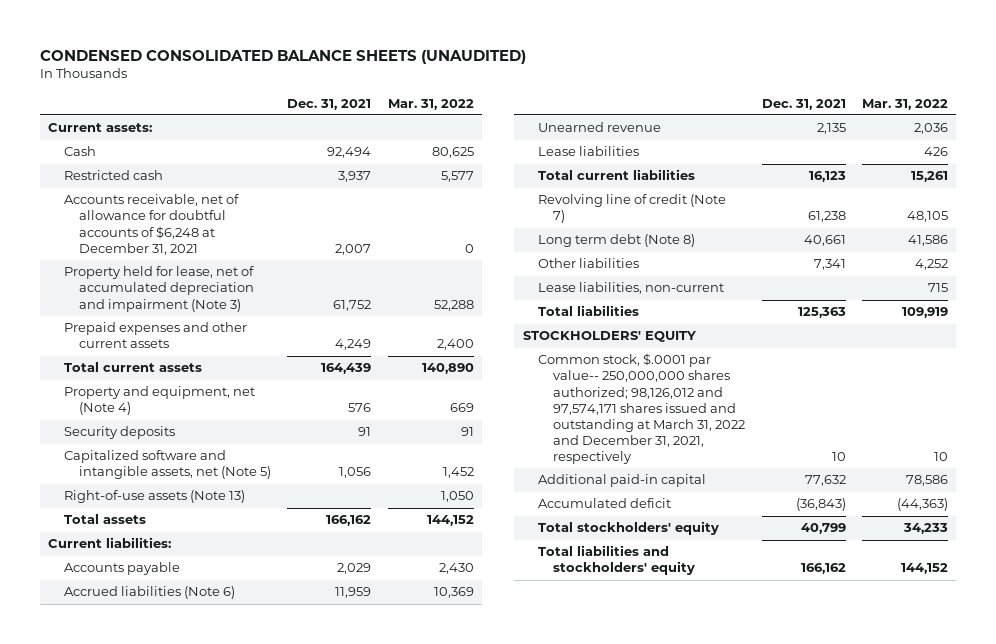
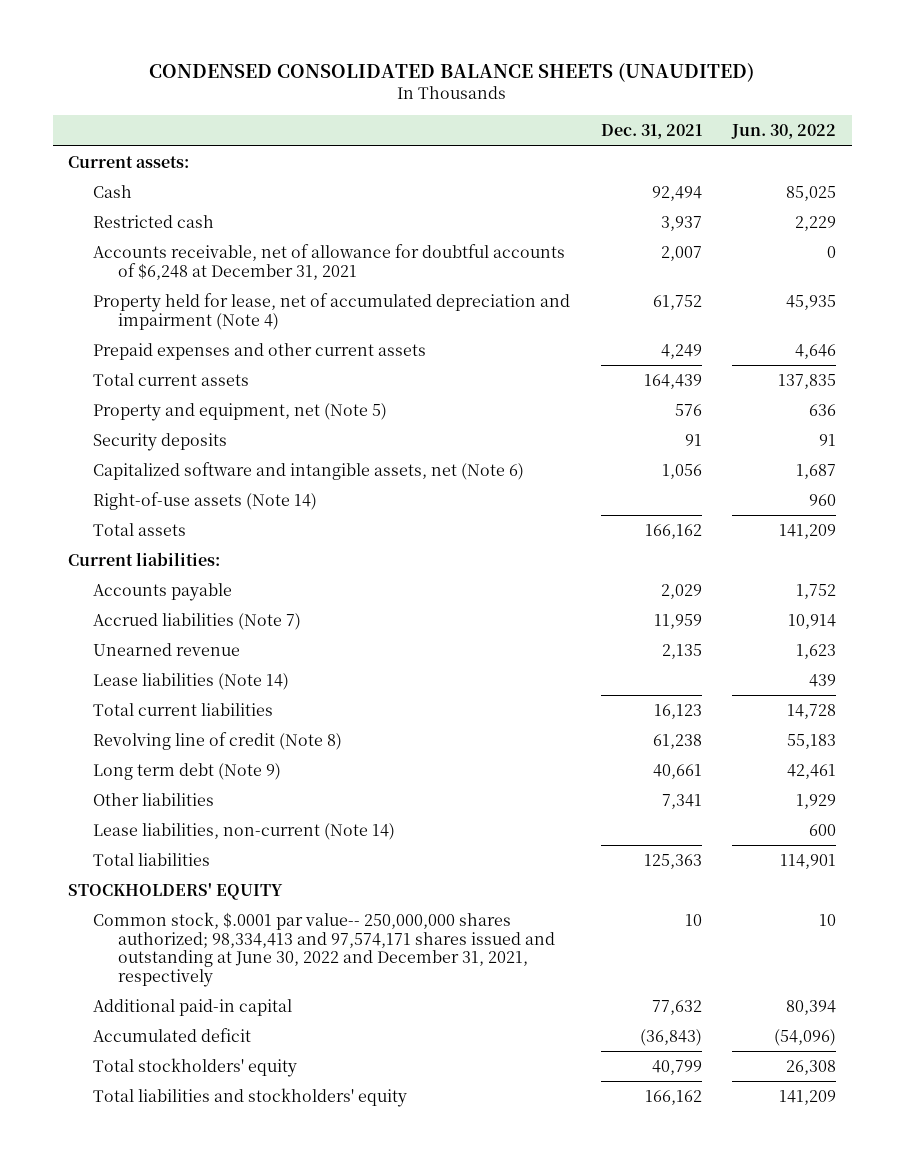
- | Dec. 31, 2021 | Mar. 31, 2022
+ | Dec. 31, 2021 | Jun. 30, 2022
- Property held for lease, net of accumulated depreciation and impairment (Note 3) | 61,752 | 52,288
+ Property held for lease, net of accumulated depreciation and impairment (Note 4) | 61,752 | 45,935
- Property and equipment, net (Note 4) | 576 | 669
+ Property and equipment, net (Note 5) | 576 | 636
- Capitalized software and intangible assets, net (Note 5) | 1,056 | 1,452
- Right-of-use assets (Note 13) | | 1,050
+ Capitalized software and intangible assets, net (Note 6) | 1,056 | 1,687
+ Right-of-use assets (Note 14) | | 960
- Accrued liabilities (Note 6) | 11,959 | 10,369
+ Accrued liabilities (Note 7) | 11,959 | 10,914
- Lease liabilities | | 426
+ Lease liabilities (Note 14) | | 439
- Revolving line of credit (Note 7) | 61,238 | 48,105
- Long term debt (Note 8) | 40,661 | 41,586
+ Revolving line of credit (Note 8) | 61,238 | 55,183
+ Long term debt (Note 9) | 40,661 | 42,461
- Lease liabilities, non-current | | 715
+ Lease liabilities, non-current (Note 14) | | 600
- Common stock, $.0001 par value-- 250,000,000 shares authorized; 98,126,012 and 97,574,171 shares issued and outstanding at March 31, 2022 and December 31, 2021, respectively | 10 | 10
+ Common stock, $.0001 par value-- 250,000,000 shares authorized; 98,334,413 and 97,574,171 shares issued and outstanding at June 30, 2022 and December 31, 2021, respectively | 10 | 10

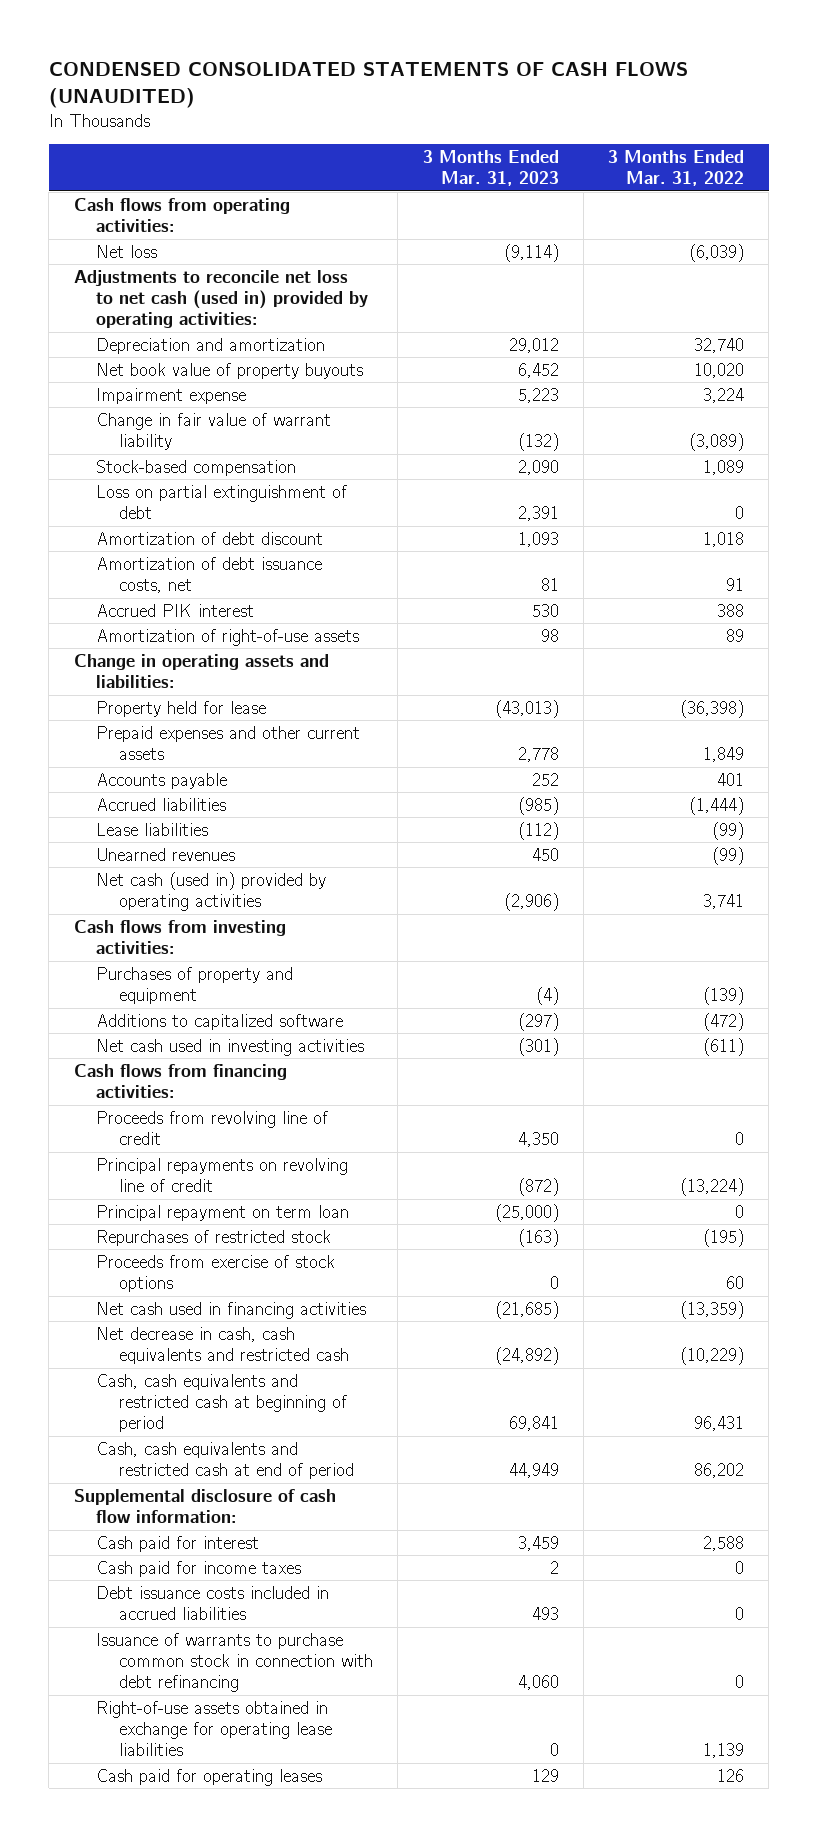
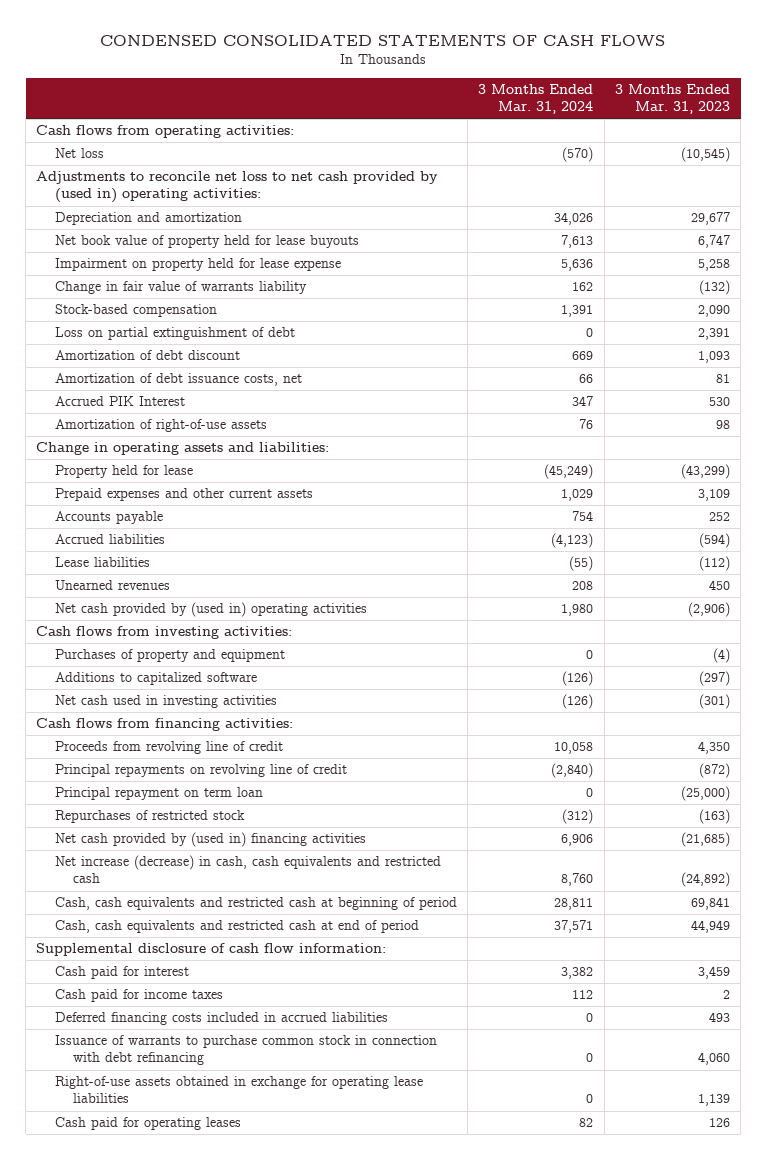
- CONDENSED CONSOLIDATED STATEMENTS OF CASH FLOWS (UNAUDITED)
+ CONDENSED CONSOLIDATED STATEMENTS OF CASH FLOWS
- | 3 Months Ended Mar. 31, 2023 | 3 Months Ended Mar. 31, 2022
+ | 3 Months Ended Mar. 31, 2024 | 3 Months Ended Mar. 31, 2023
- Net loss | (9,114) | (6,039)
- Adjustments to reconcile net loss to net cash (used in) provided by operating activities:
- Depreciation and amortization | 29,012 | 32,740
- Net book value of property buyouts | 6,452 | 10,020
- Impairment expense | 5,223 | 3,224
- Change in fair value of warrant liability | (132) | (3,089)
+ Net loss | (570) | (10,545)
+ Adjustments to reconcile net loss to net cash provided by (used in) operating activities:
+ Depreciation and amortization | 34,026 | 29,677
+ Net book value of property held for lease buyouts | 7,613 | 6,747
+ Impairment on property held for lease expense | 5,636 | 5,258
+ Change in fair value of warrants liability | 162 | (132)
- Accrued PIK interest | 530 | 388
+ Accrued PIK Interest | 347 | 530
- Property held for lease | (43,013) | (36,398)
- Prepaid expenses and other current assets | 2,778 | 1,849
+ Property held for lease | (45,249) | (43,299)
+ Prepaid expenses and other current assets | 1,029 | 3,109
- Accrued liabilities | (985) | (1,444)
+ Accrued liabilities | (4,123) | (594)
- Net cash (used in) provided by operating activities | (2,906) | 3,741
+ Net cash provided by (used in) operating activities | 1,980 | (2,906)
- Proceeds from exercise of stock options | 0 | 60
- Net cash used in financing activities | (21,685) | (13,359)
- Net decrease in cash, cash equivalents and restricted cash | (24,892) | (10,229)
+ Net cash provided by (used in) financing activities | 6,906 | (21,685)
+ Net increase (decrease) in cash, cash equivalents and restricted cash | 8,760 | (24,892)
- Debt issuance costs included in accrued liabilities | 493 | 0
+ Deferred financing costs included in accrued liabilities | 0 | 493
- Right-of-use assets obtained in exchange for operating lease liabilities | 0 | 1,139
- Cash paid for operating leases | 129 | 126
+ Right-of-use assets obtained in exchange for operating lease liabilities | 0 | 1,139
+ Cash paid for operating leases | 82 | 126

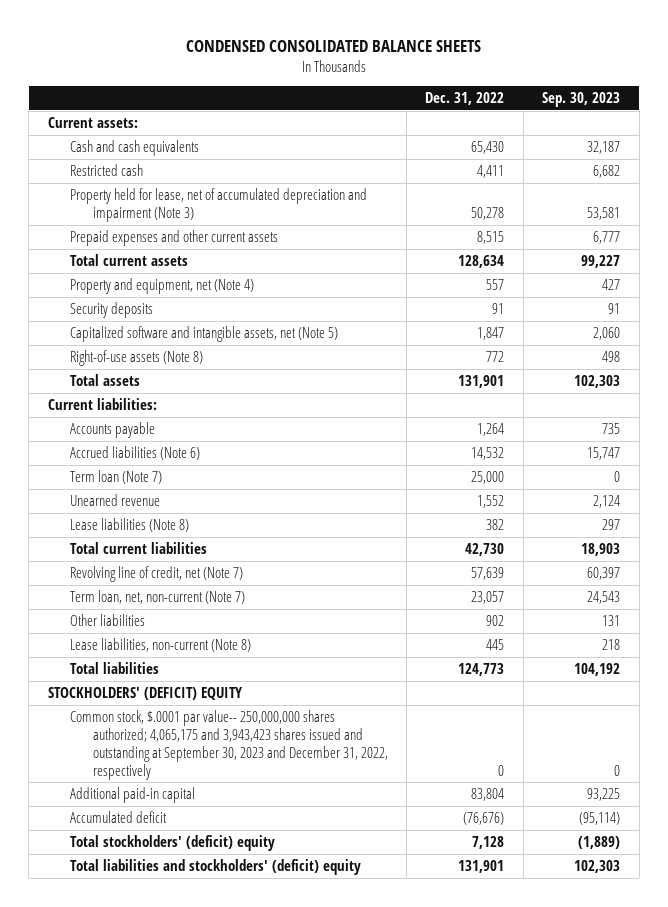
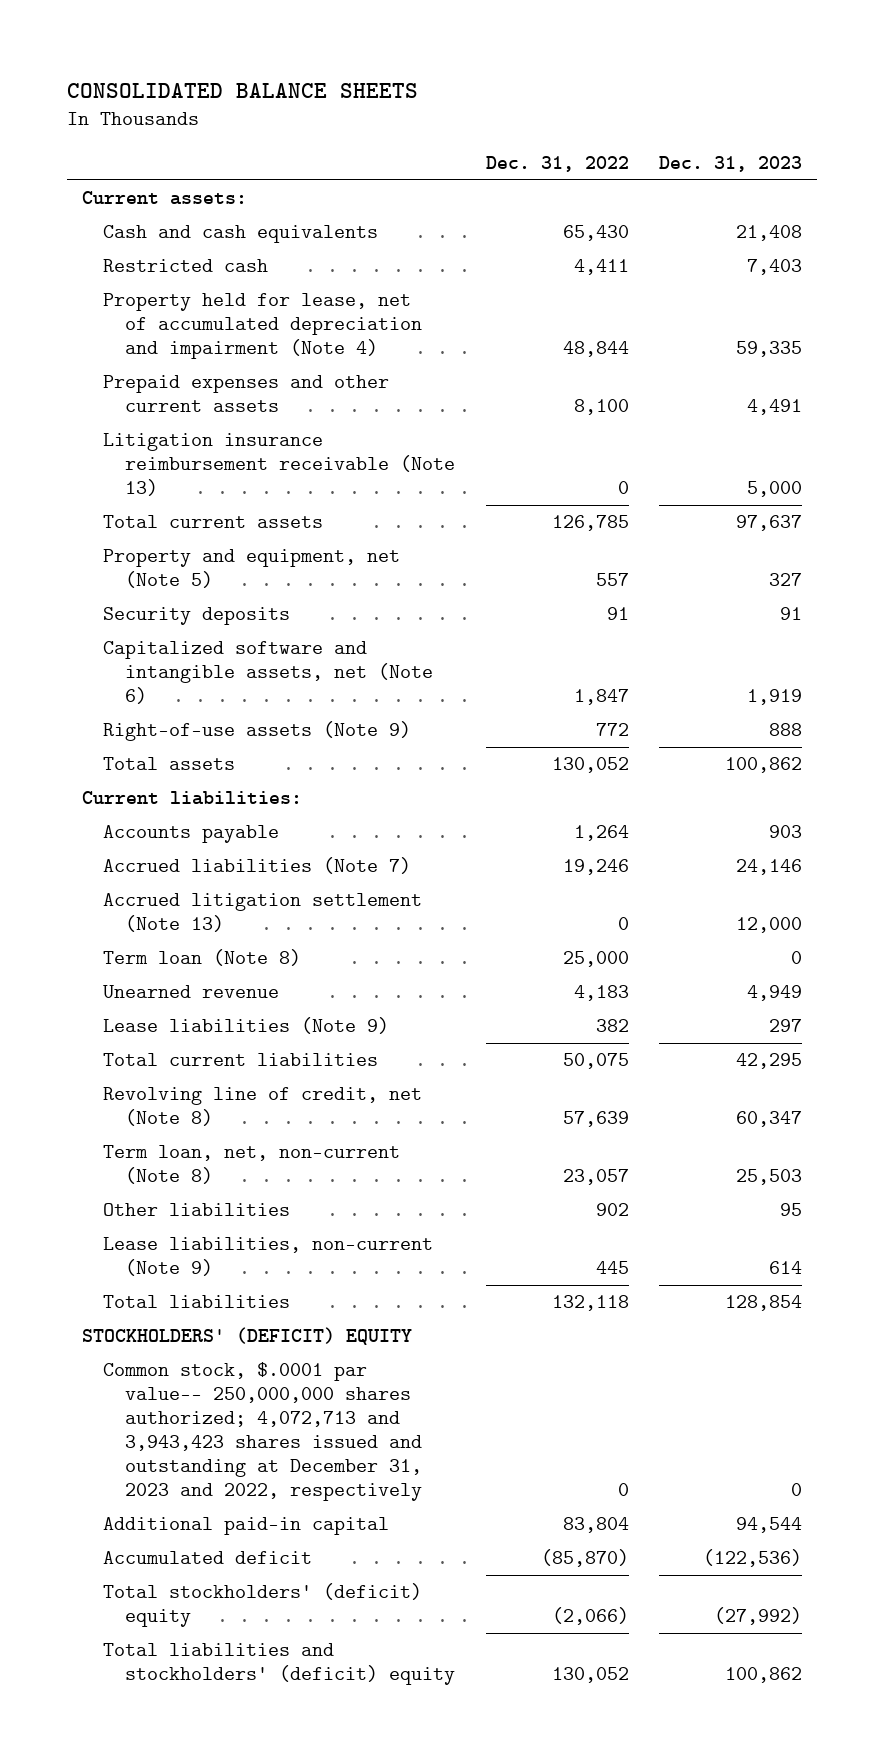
- CONDENSED CONSOLIDATED BALANCE SHEETS
+ CONSOLIDATED BALANCE SHEETS
- | Dec. 31, 2022 | Sep. 30, 2023
+ | Dec. 31, 2022 | Dec. 31, 2023
- Property held for lease, net of accumulated depreciation and impairment (Note 3) | 50,278 | 53,581
- Prepaid expenses and other current assets | 8,515 | 6,777
- Total current assets | 128,634 | 99,227
- Property and equipment, net (Note 4) | 557 | 427
+ Property held for lease, net of accumulated depreciation and impairment (Note 4) | 48,844 | 59,335
+ Prepaid expenses and other current assets | 8,100 | 4,491
+ Litigation insurance reimbursement receivable (Note 13) | 0 | 5,000
+ Total current assets | 126,785 | 97,637
+ Property and equipment, net (Note 5) | 557 | 327
- Capitalized software and intangible assets, net (Note 5) | 1,847 | 2,060
- Right-of-use assets (Note 8) | 772 | 498
- Total assets | 131,901 | 102,303
+ Capitalized software and intangible assets, net (Note 6) | 1,847 | 1,919
+ Right-of-use assets (Note 9) | 772 | 888
+ Total assets | 130,052 | 100,862
- Accrued liabilities (Note 6) | 14,532 | 15,747
- Term loan (Note 7) | 25,000 | 0
- Unearned revenue | 1,552 | 2,124
- Lease liabilities (Note 8) | 382 | 297
- Total current liabilities | 42,730 | 18,903
- Revolving line of credit, net (Note 7) | 57,639 | 60,397
- Term loan, net, non-current (Note 7) | 23,057 | 24,543
+ Accrued liabilities (Note 7) | 19,246 | 24,146
+ Accrued litigation settlement (Note 13) | 0 | 12,000
+ Term loan (Note 8) | 25,000 | 0
+ Unearned revenue | 4,183 | 4,949
+ Lease liabilities (Note 9) | 382 | 297
+ Total current liabilities | 50,075 | 42,295
+ Revolving line of credit, net (Note 8) | 57,639 | 60,347
+ Term loan, net, non-current (Note 8) | 23,057 | 25,503
- Lease liabilities, non-current (Note 8) | 445 | 218
- Total liabilities | 124,773 | 104,192
+ Lease liabilities, non-current (Note 9) | 445 | 614
+ Total liabilities | 132,118 | 128,854
- Common stock, $.0001 par value-- 250,000,000 shares authorized; 4,065,175 and 3,943,423 shares issued and outstanding at September 30, 2023 and December 31, 2022, respectively | 0 | 0
+ Common stock, $.0001 par value-- 250,000,000 shares authorized; 4,072,713 and 3,943,423 shares issued and outstanding at December 31, 2023 and 2022, respectively | 0 | 0
- Accumulated deficit | (76,676) | (95,114)
- Total stockholders' (deficit) equity | 7,128 | (1,889)
- Total liabilities and stockholders' (deficit) equity | 131,901 | 102,303
+ Accumulated deficit | (85,870) | (122,536)
+ Total stockholders' (deficit) equity | (2,066) | (27,992)
+ Total liabilities and stockholders' (deficit) equity | 130,052 | 100,862

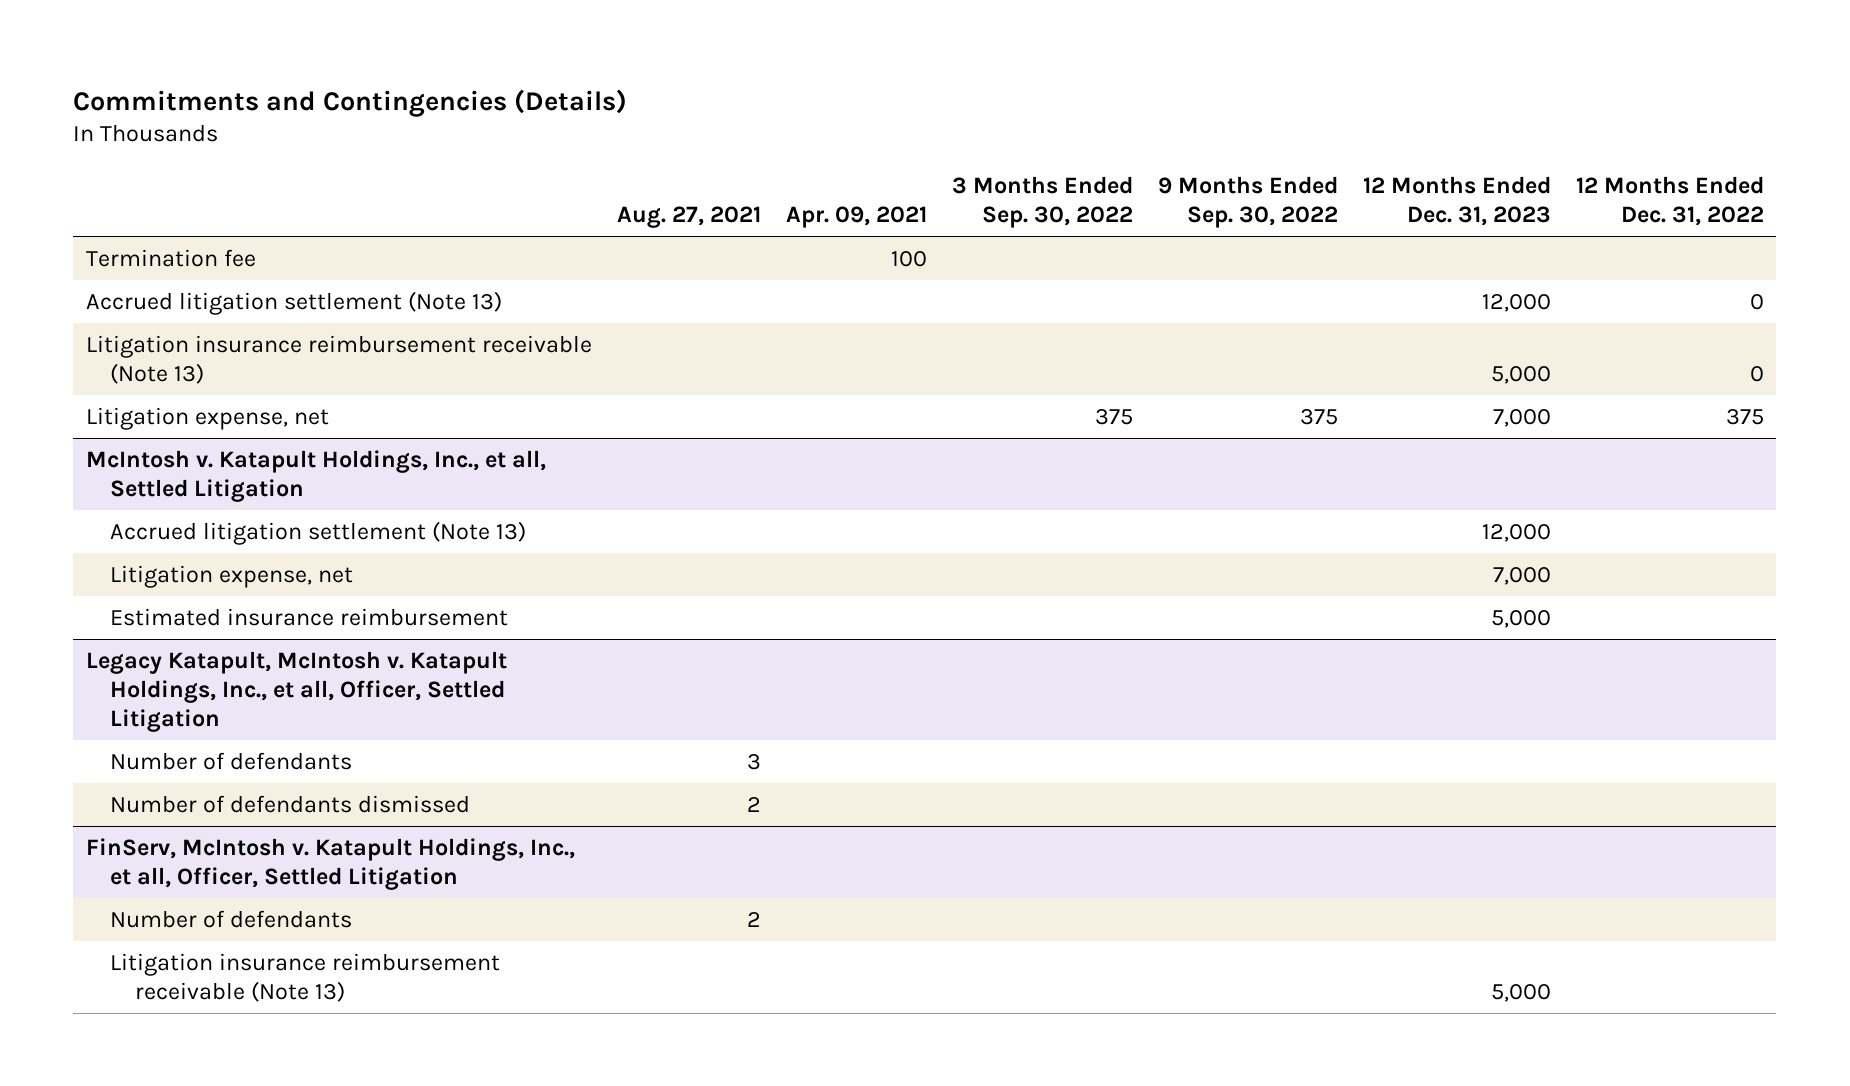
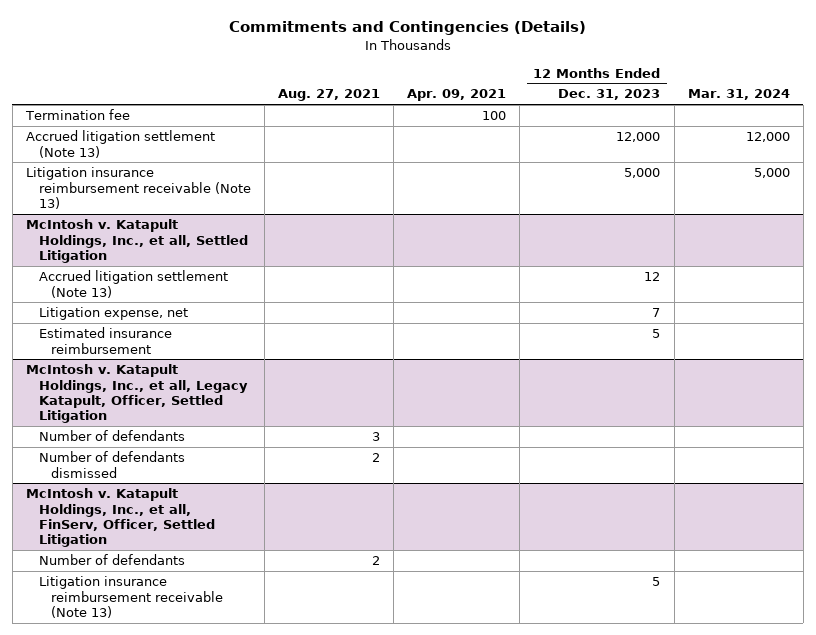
- | Aug. 27, 2021 | Apr. 09, 2021 | 3 Months Ended Sep. 30, 2022 | 9 Months Ended Sep. 30, 2022 | 12 Months Ended Dec. 31, 2023 | 12 Months Ended Dec. 31, 2022
+ | Aug. 27, 2021 | Apr. 09, 2021 | 12 Months Ended Dec. 31, 2023 | Mar. 31, 2024
- Litigation expense, net | | | 375 | 375 | 7,000 | 375
@ McIntosh v. Katapult Holdings, Inc., et all, Settled Litigation
- Accrued litigation settlement (Note 13) | | | | | 12,000 |
- Litigation expense, net | | | | | 7,000 |
- Estimated insurance reimbursement | | | | | 5,000 |
- Legacy Katapult, McIntosh v. Katapult Holdings, Inc., et all, Officer, Settled Litigation
@ McIntosh v. Katapult Holdings, Inc., et all, Settled Litigation
+ Accrued litigation settlement (Note 13) | | | 12 |
+ Litigation expense, net | | | 7 |
+ Estimated insurance reimbursement | | | 5 |
+ McIntosh v. Katapult Holdings, Inc., et all, Legacy Katapult, Officer, Settled Litigation
- FinServ, McIntosh v. Katapult Holdings, Inc., et all, Officer, Settled Litigation
+ McIntosh v. Katapult Holdings, Inc., et all, FinServ, Officer, Settled Litigation
- Litigation insurance reimbursement receivable (Note 13) | | | | | 5,000 |
+ Litigation insurance reimbursement receivable (Note 13) | | | 5 |

